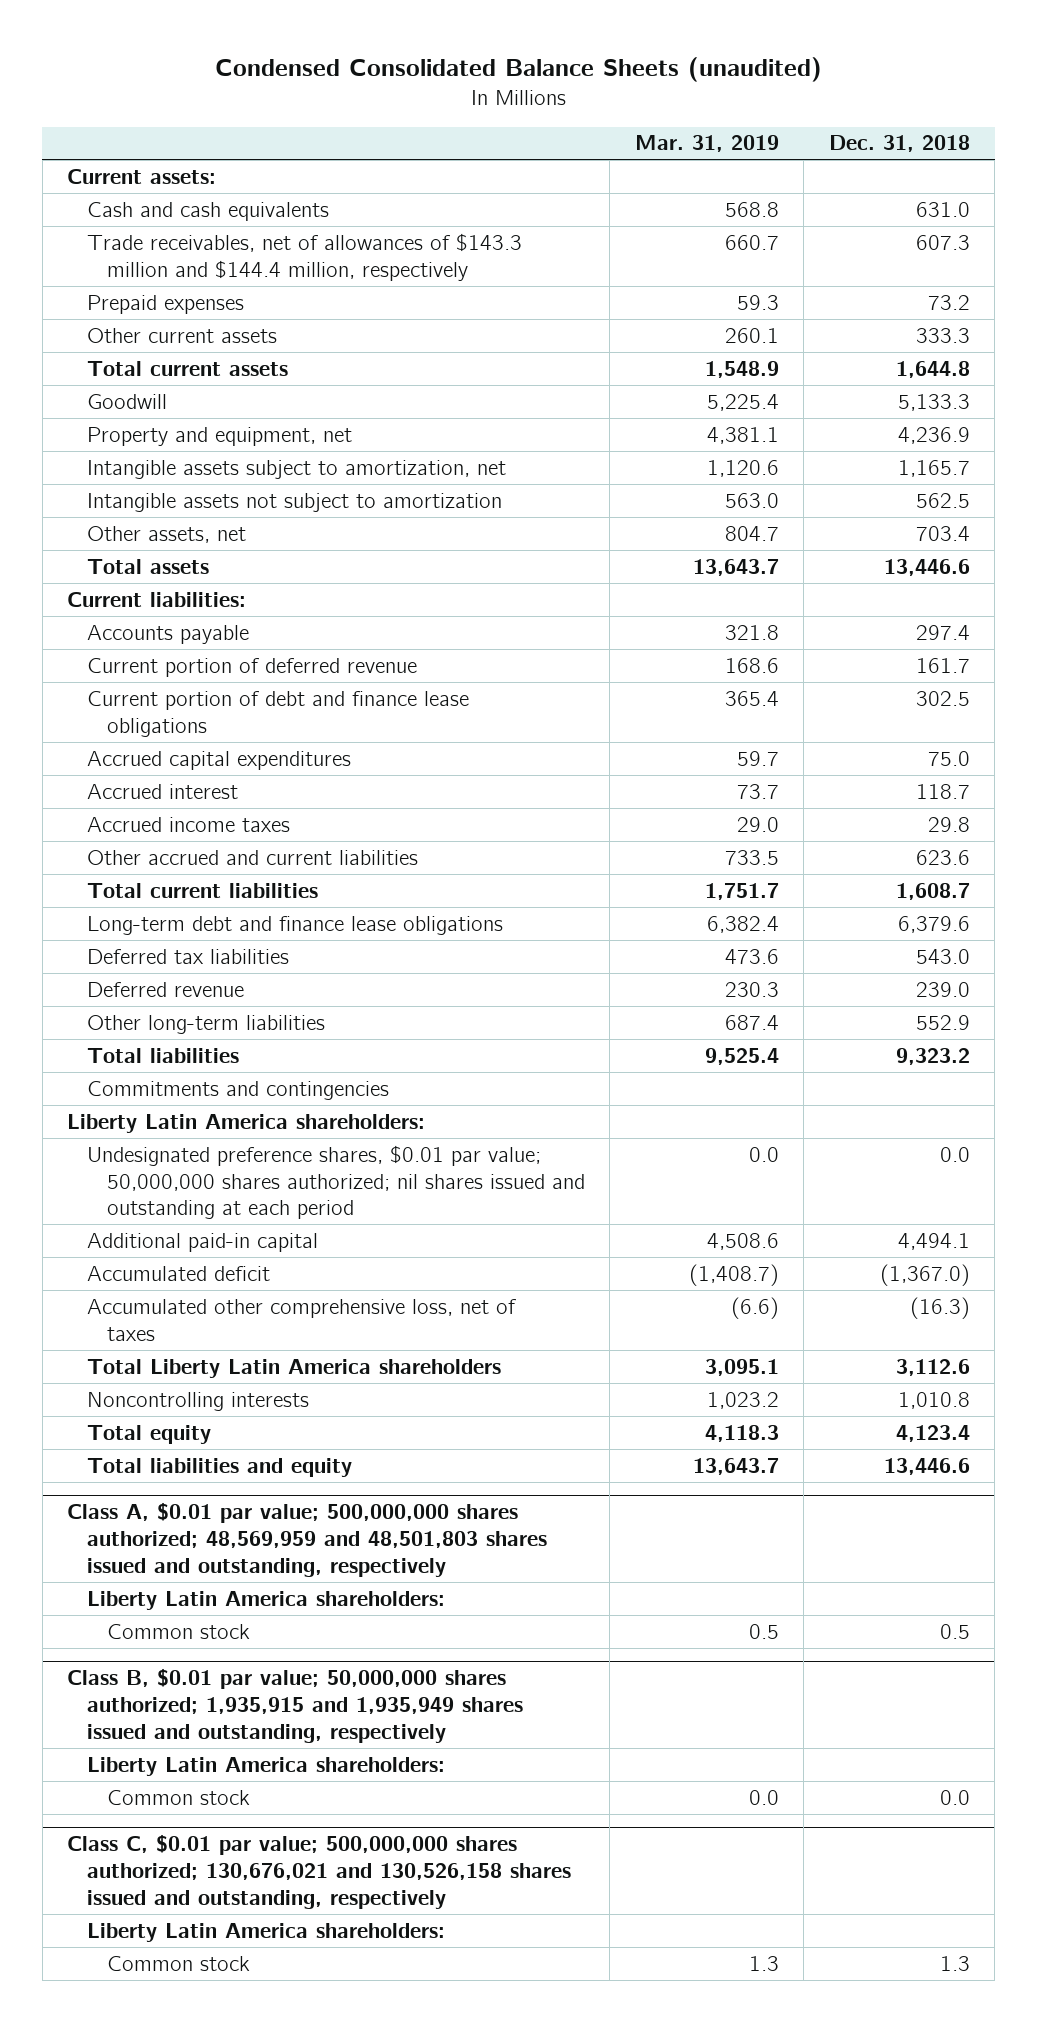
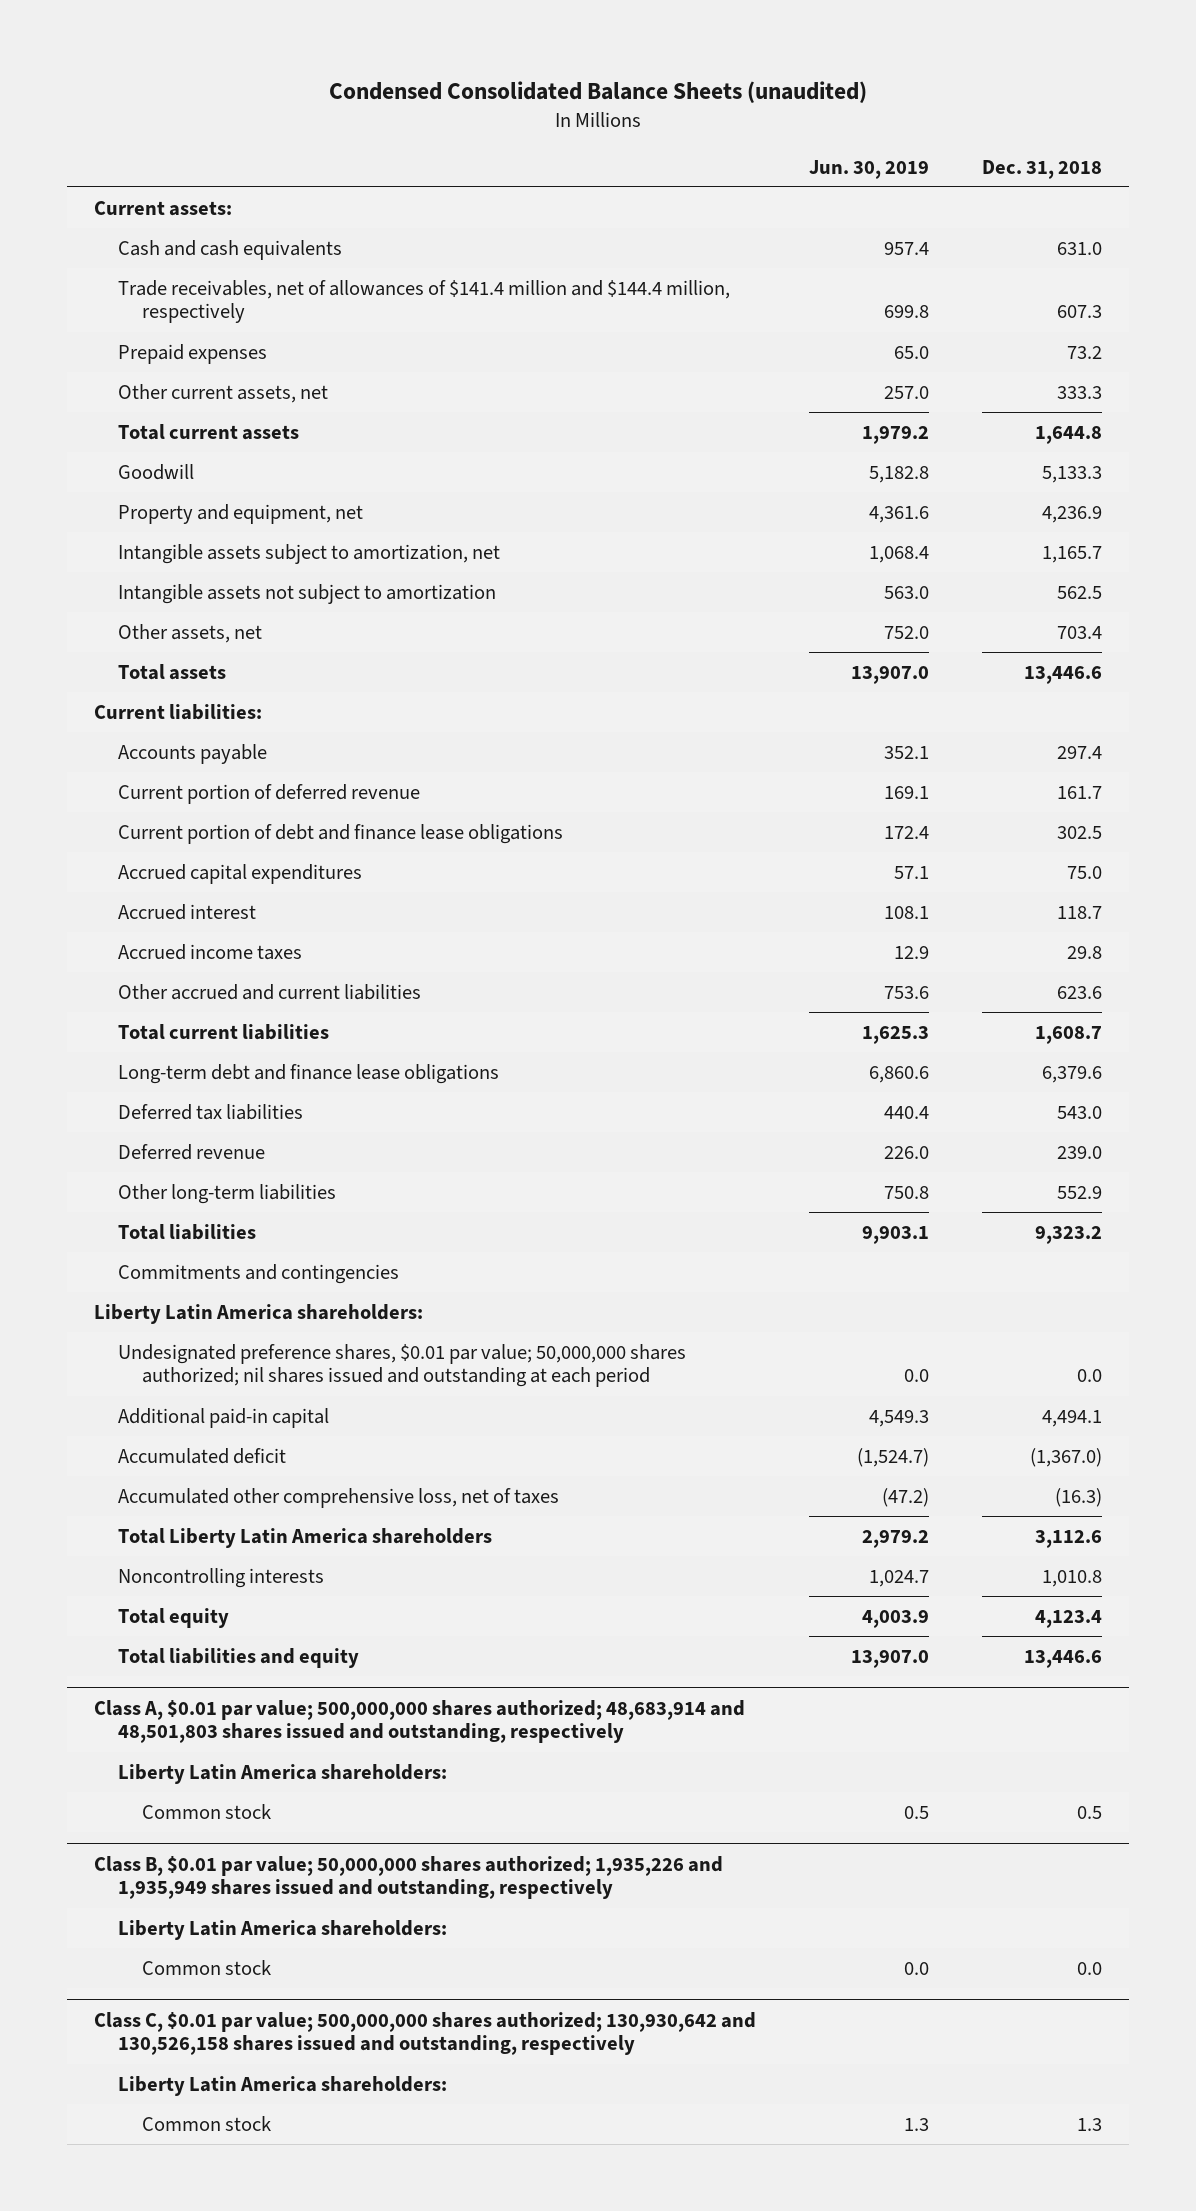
- | Mar. 31, 2019 | Dec. 31, 2018
+ | Jun. 30, 2019 | Dec. 31, 2018
- Trade receivables, net of allowances of $143.3 million and $144.4 million, respectively | 660.7 | 607.3
+ Trade receivables, net of allowances of $141.4 million and $144.4 million, respectively | 699.8 | 607.3
- Other current assets | 260.1 | 333.3
+ Other current assets, net | 257.0 | 333.3
- Class A, $0.01 par value; 500,000,000 shares authorized; 48,569,959 and 48,501,803 shares issued and outstanding, respectively
+ Class A, $0.01 par value; 500,000,000 shares authorized; 48,683,914 and 48,501,803 shares issued and outstanding, respectively
- Class B, $0.01 par value; 50,000,000 shares authorized; 1,935,915 and 1,935,949 shares issued and outstanding, respectively
+ Class B, $0.01 par value; 50,000,000 shares authorized; 1,935,226 and 1,935,949 shares issued and outstanding, respectively
- Class C, $0.01 par value; 500,000,000 shares authorized; 130,676,021 and 130,526,158 shares issued and outstanding, respectively
+ Class C, $0.01 par value; 500,000,000 shares authorized; 130,930,642 and 130,526,158 shares issued and outstanding, respectively

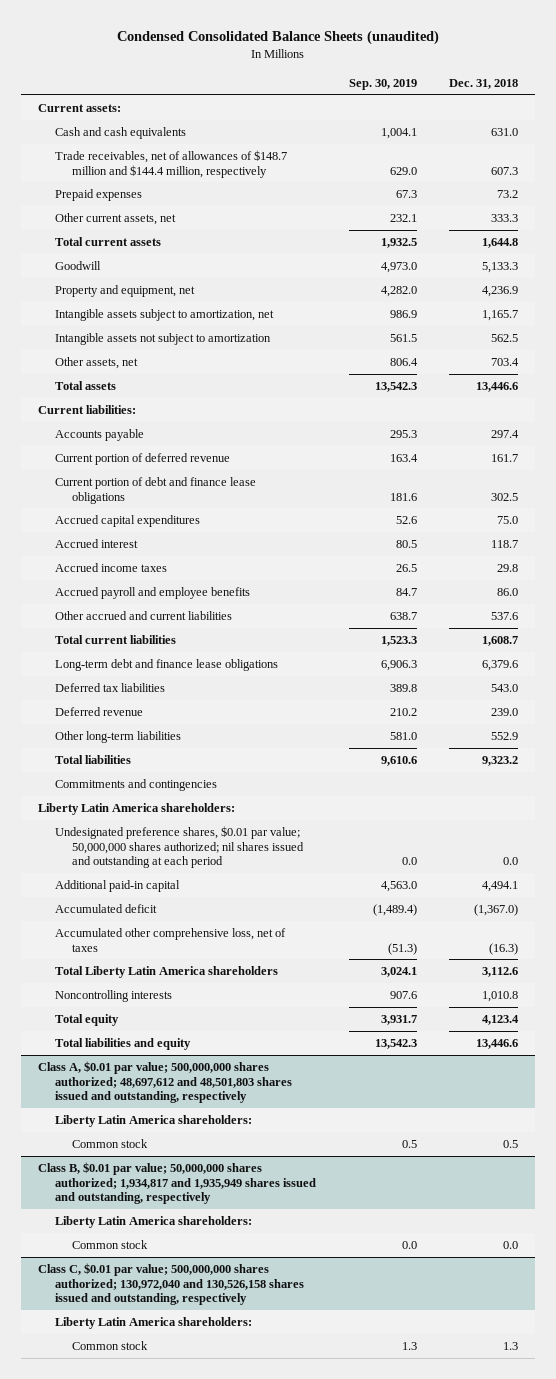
- | Jun. 30, 2019 | Dec. 31, 2018
+ | Sep. 30, 2019 | Dec. 31, 2018
- Trade receivables, net of allowances of $141.4 million and $144.4 million, respectively | 699.8 | 607.3
+ Trade receivables, net of allowances of $148.7 million and $144.4 million, respectively | 629.0 | 607.3
- Other accrued and current liabilities | 753.6 | 623.6
+ Accrued payroll and employee benefits | 84.7 | 86.0
+ Other accrued and current liabilities | 638.7 | 537.6
- Class A, $0.01 par value; 500,000,000 shares authorized; 48,683,914 and 48,501,803 shares issued and outstanding, respectively
+ Class A, $0.01 par value; 500,000,000 shares authorized; 48,697,612 and 48,501,803 shares issued and outstanding, respectively
- Class B, $0.01 par value; 50,000,000 shares authorized; 1,935,226 and 1,935,949 shares issued and outstanding, respectively
+ Class B, $0.01 par value; 50,000,000 shares authorized; 1,934,817 and 1,935,949 shares issued and outstanding, respectively
- Class C, $0.01 par value; 500,000,000 shares authorized; 130,930,642 and 130,526,158 shares issued and outstanding, respectively
+ Class C, $0.01 par value; 500,000,000 shares authorized; 130,972,040 and 130,526,158 shares issued and outstanding, respectively

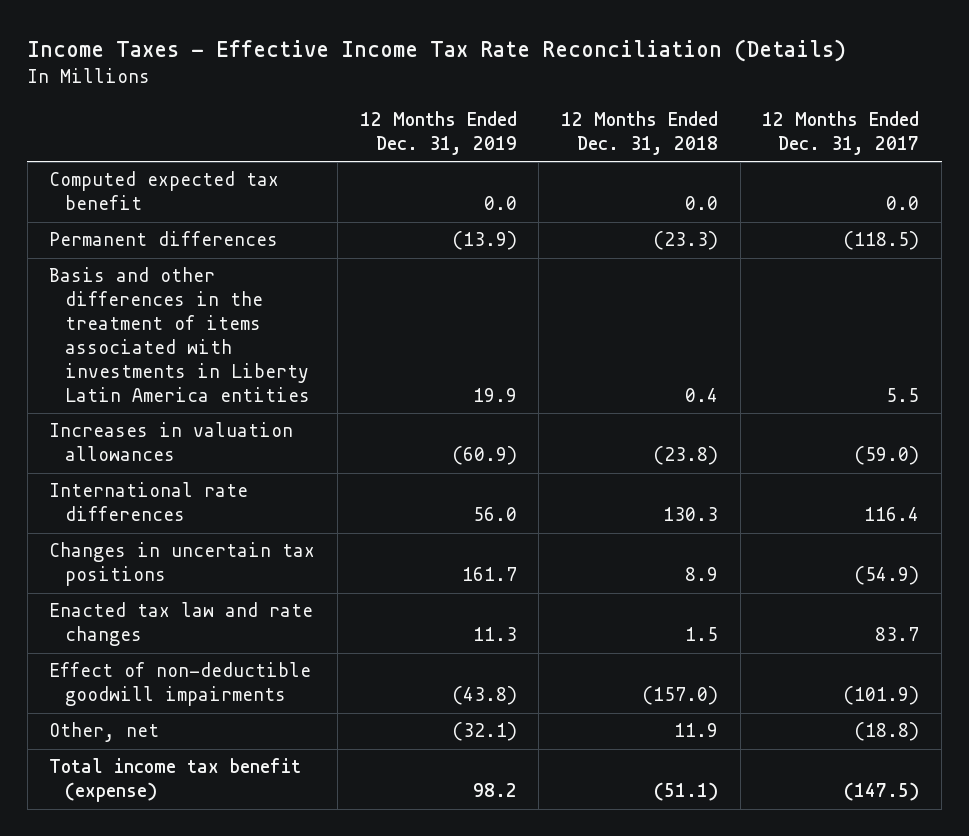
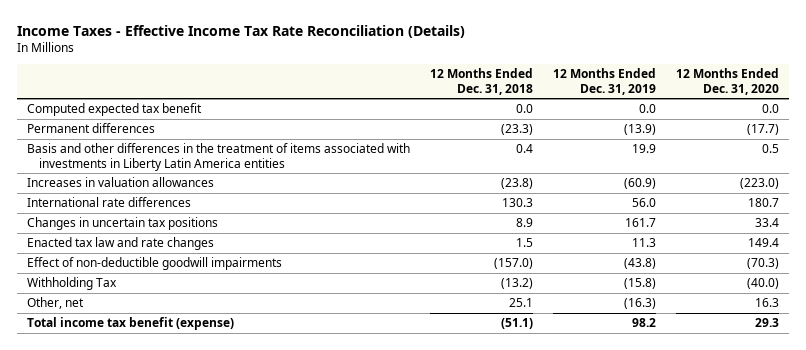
- | 12 Months Ended Dec. 31, 2019 | 12 Months Ended Dec. 31, 2018 | 12 Months Ended Dec. 31, 2017
+ | 12 Months Ended Dec. 31, 2018 | 12 Months Ended Dec. 31, 2019 | 12 Months Ended Dec. 31, 2020
- Other, net | (32.1) | 11.9 | (18.8)
+ Withholding Tax | (13.2) | (15.8) | (40.0)
+ Other, net | 25.1 | (16.3) | 16.3

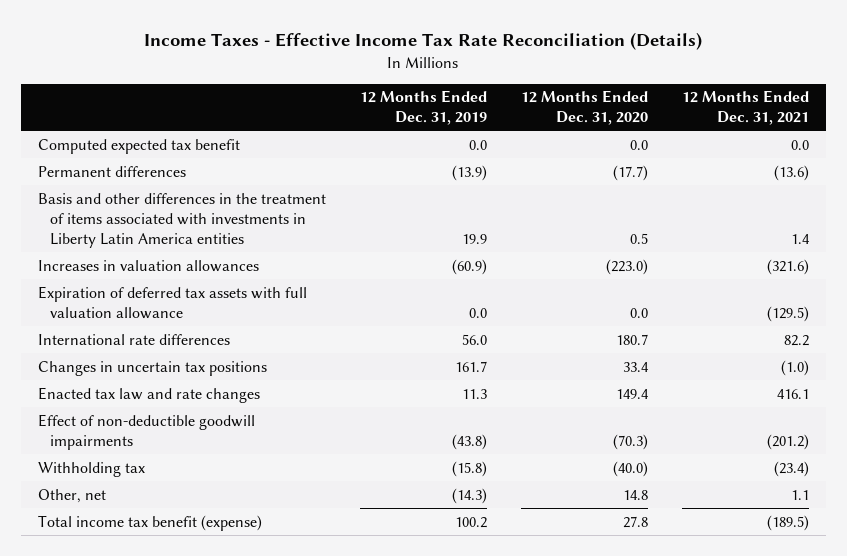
- | 12 Months Ended Dec. 31, 2018 | 12 Months Ended Dec. 31, 2019 | 12 Months Ended Dec. 31, 2020
+ | 12 Months Ended Dec. 31, 2019 | 12 Months Ended Dec. 31, 2020 | 12 Months Ended Dec. 31, 2021
+ Expiration of deferred tax assets with full valuation allowance | 0.0 | 0.0 | (129.5)
- Withholding Tax | (13.2) | (15.8) | (40.0)
- Other, net | 25.1 | (16.3) | 16.3
- Total income tax benefit (expense) | (51.1) | 98.2 | 29.3
+ Withholding tax | (15.8) | (40.0) | (23.4)
+ Other, net | (14.3) | 14.8 | 1.1
+ Total income tax benefit (expense) | 100.2 | 27.8 | (189.5)

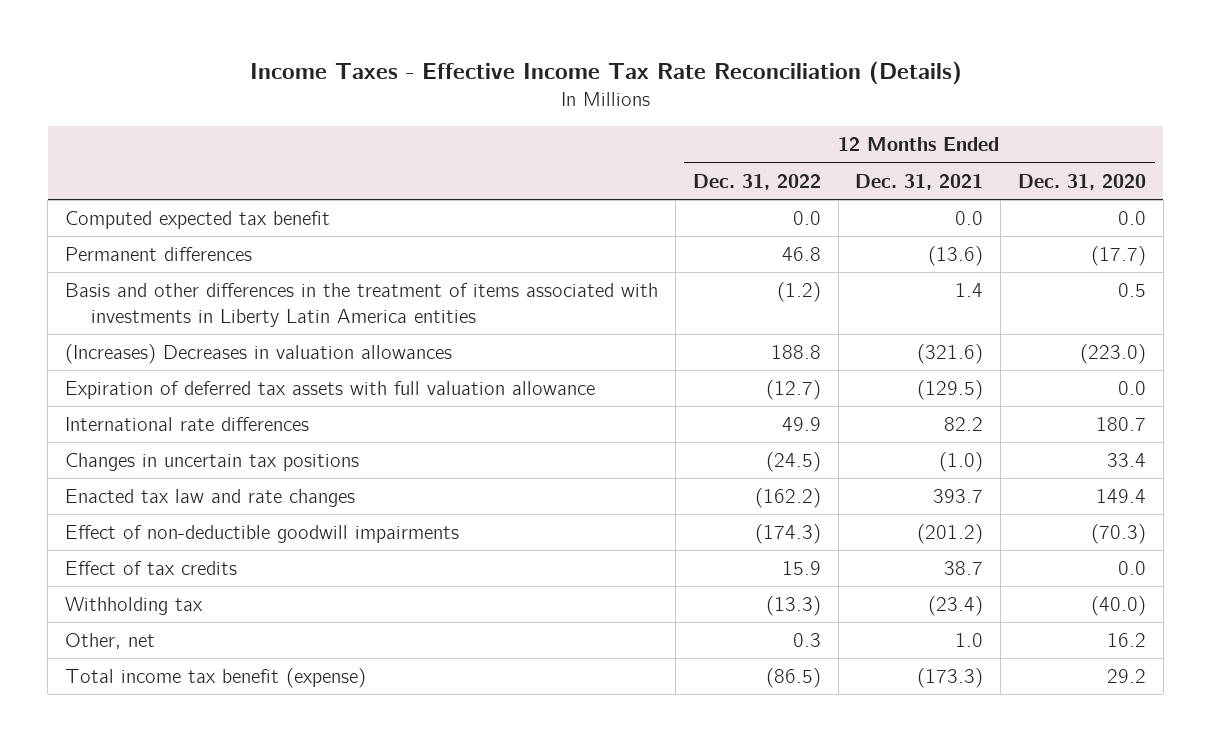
- | 12 Months Ended Dec. 31, 2019 | 12 Months Ended Dec. 31, 2020 | 12 Months Ended Dec. 31, 2021
+ | 12 Months Ended Dec. 31, 2022 | 12 Months Ended Dec. 31, 2021 | 12 Months Ended Dec. 31, 2020
- Increases in valuation allowances | (60.9) | (223.0) | (321.6)
+ (Increases) Decreases in valuation allowances | 188.8 | (321.6) | (223.0)
- Enacted tax law and rate changes | 11.3 | 149.4 | 416.1
+ Enacted tax law and rate changes | (162.2) | 393.7 | 149.4
+ Effect of tax credits | 15.9 | 38.7 | 0.0
- Other, net | (14.3) | 14.8 | 1.1
- Total income tax benefit (expense) | 100.2 | 27.8 | (189.5)
+ Other, net | 0.3 | 1.0 | 16.2
+ Total income tax benefit (expense) | (86.5) | (173.3) | 29.2

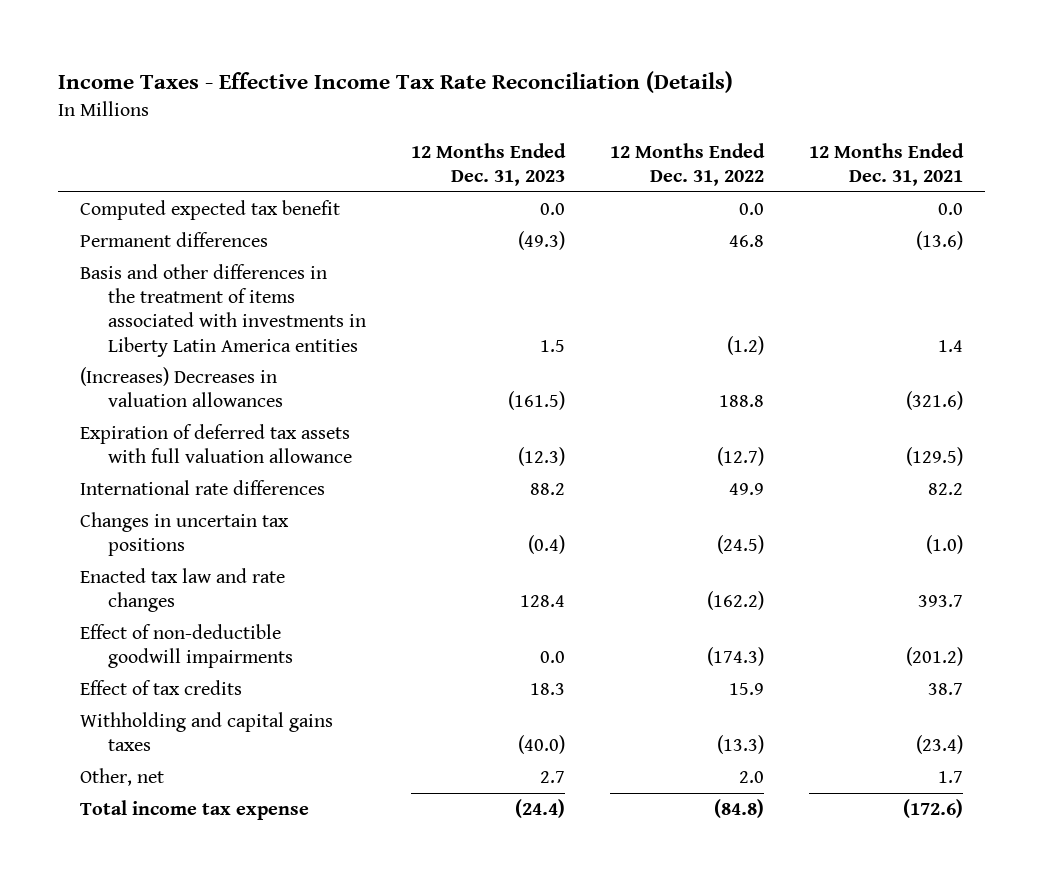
- | 12 Months Ended Dec. 31, 2022 | 12 Months Ended Dec. 31, 2021 | 12 Months Ended Dec. 31, 2020
+ | 12 Months Ended Dec. 31, 2023 | 12 Months Ended Dec. 31, 2022 | 12 Months Ended Dec. 31, 2021
- Withholding tax | (13.3) | (23.4) | (40.0)
- Other, net | 0.3 | 1.0 | 16.2
- Total income tax benefit (expense) | (86.5) | (173.3) | 29.2
+ Withholding and capital gains taxes | (40.0) | (13.3) | (23.4)
+ Other, net | 2.7 | 2.0 | 1.7
+ Total income tax expense | (24.4) | (84.8) | (172.6)

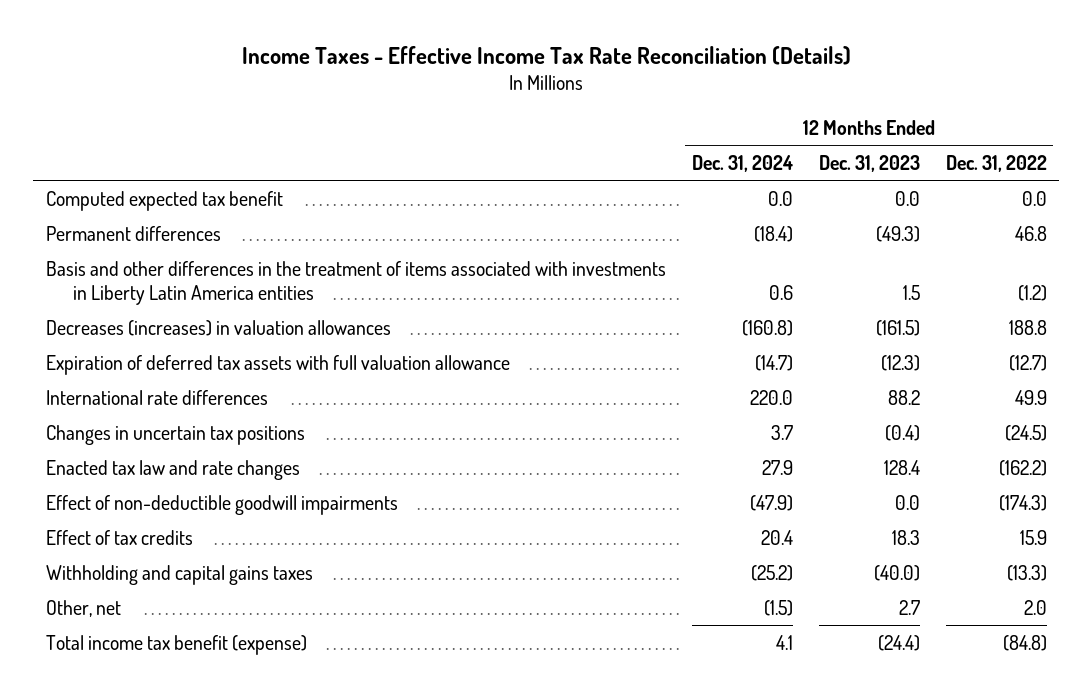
- | 12 Months Ended Dec. 31, 2023 | 12 Months Ended Dec. 31, 2022 | 12 Months Ended Dec. 31, 2021
+ | 12 Months Ended Dec. 31, 2024 | 12 Months Ended Dec. 31, 2023 | 12 Months Ended Dec. 31, 2022
- (Increases) Decreases in valuation allowances | (161.5) | 188.8 | (321.6)
+ Decreases (increases) in valuation allowances | (160.8) | (161.5) | 188.8
- Total income tax expense | (24.4) | (84.8) | (172.6)
+ Total income tax benefit (expense) | 4.1 | (24.4) | (84.8)

